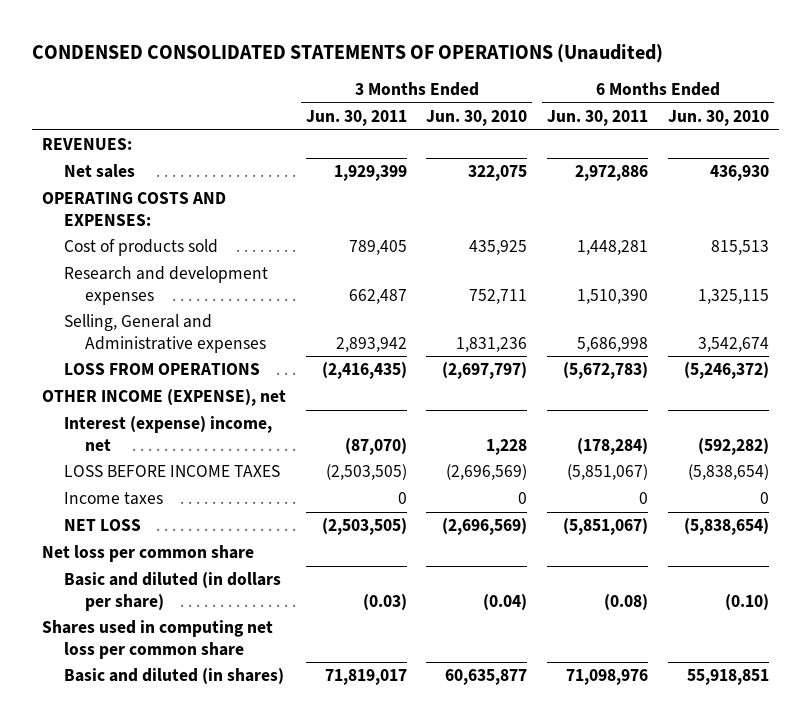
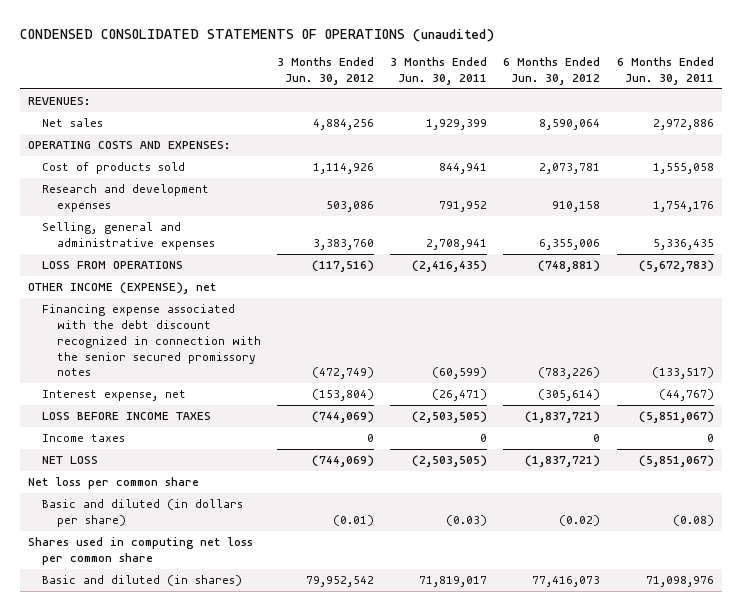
- CONDENSED CONSOLIDATED STATEMENTS OF OPERATIONS (Unaudited)
+ CONDENSED CONSOLIDATED STATEMENTS OF OPERATIONS (unaudited)
- | 3 Months Ended Jun. 30, 2011 | 3 Months Ended Jun. 30, 2010 | 6 Months Ended Jun. 30, 2011 | 6 Months Ended Jun. 30, 2010
+ | 3 Months Ended Jun. 30, 2012 | 3 Months Ended Jun. 30, 2011 | 6 Months Ended Jun. 30, 2012 | 6 Months Ended Jun. 30, 2011
- Cost of products sold | 789,405 | 435,925 | 1,448,281 | 815,513
- Research and development expenses | 662,487 | 752,711 | 1,510,390 | 1,325,115
- Selling, General and Administrative expenses | 2,893,942 | 1,831,236 | 5,686,998 | 3,542,674
+ Cost of products sold | 1,114,926 | 844,941 | 2,073,781 | 1,555,058
+ Research and development expenses | 503,086 | 791,952 | 910,158 | 1,754,176
+ Selling, general and administrative expenses | 3,383,760 | 2,708,941 | 6,355,006 | 5,336,435
- Interest (expense) income, net | (87,070) | 1,228 | (178,284) | (592,282)
+ Financing expense associated with the debt discount recognized in connection with the senior secured promissory notes | (472,749) | (60,599) | (783,226) | (133,517)
+ Interest expense, net | (153,804) | (26,471) | (305,614) | (44,767)

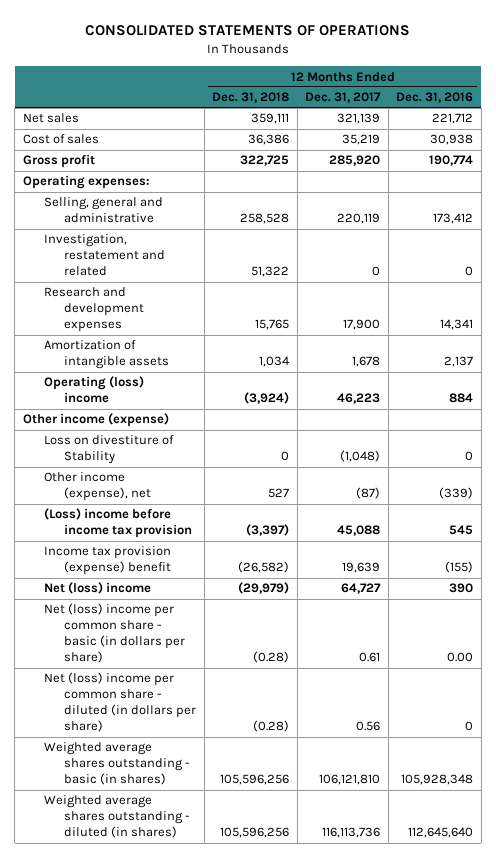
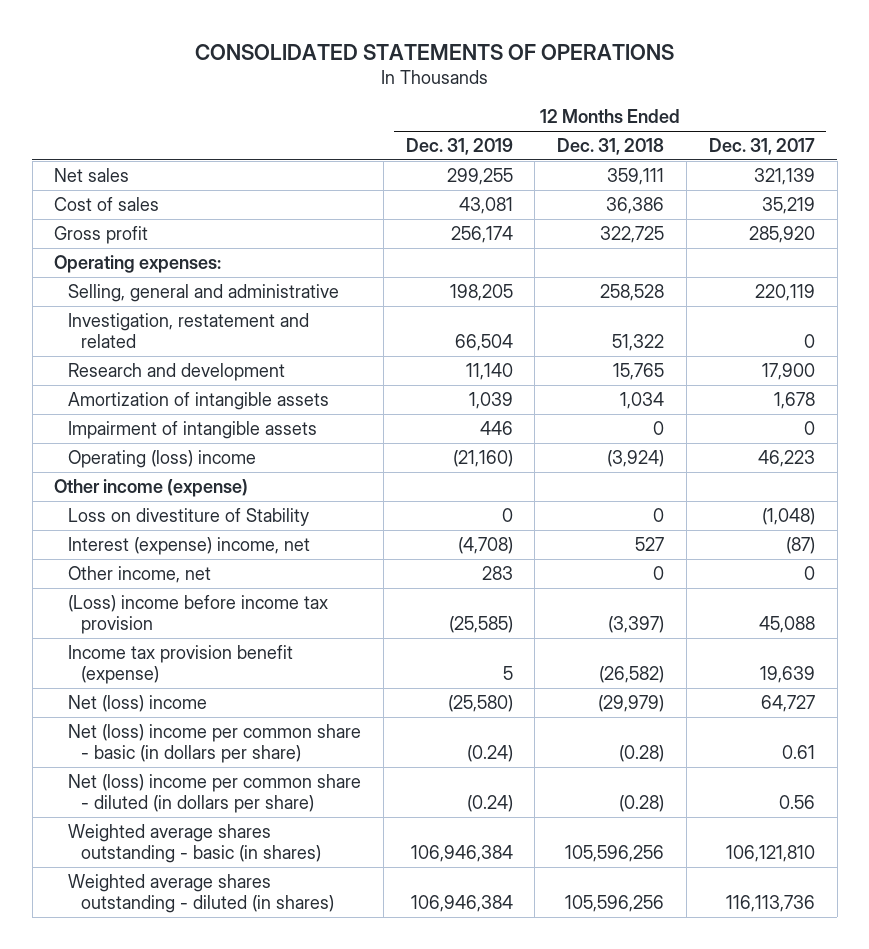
- | 12 Months Ended Dec. 31, 2018 | 12 Months Ended Dec. 31, 2017 | 12 Months Ended Dec. 31, 2016
+ | 12 Months Ended Dec. 31, 2019 | 12 Months Ended Dec. 31, 2018 | 12 Months Ended Dec. 31, 2017
- Research and development expenses | 15,765 | 17,900 | 14,341
+ Research and development | 11,140 | 15,765 | 17,900
+ Impairment of intangible assets | 446 | 0 | 0
- Other income (expense), net | 527 | (87) | (339)
+ Interest (expense) income, net | (4,708) | 527 | (87)
+ Other income, net | 283 | 0 | 0
- Income tax provision (expense) benefit | (26,582) | 19,639 | (155)
+ Income tax provision benefit (expense) | 5 | (26,582) | 19,639

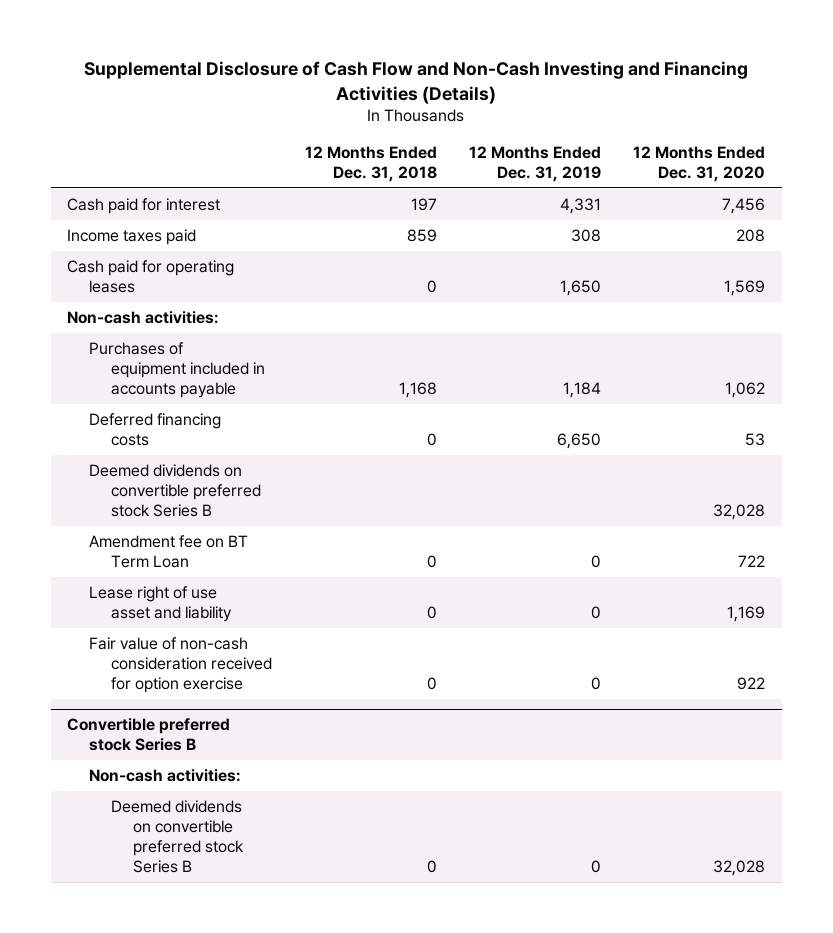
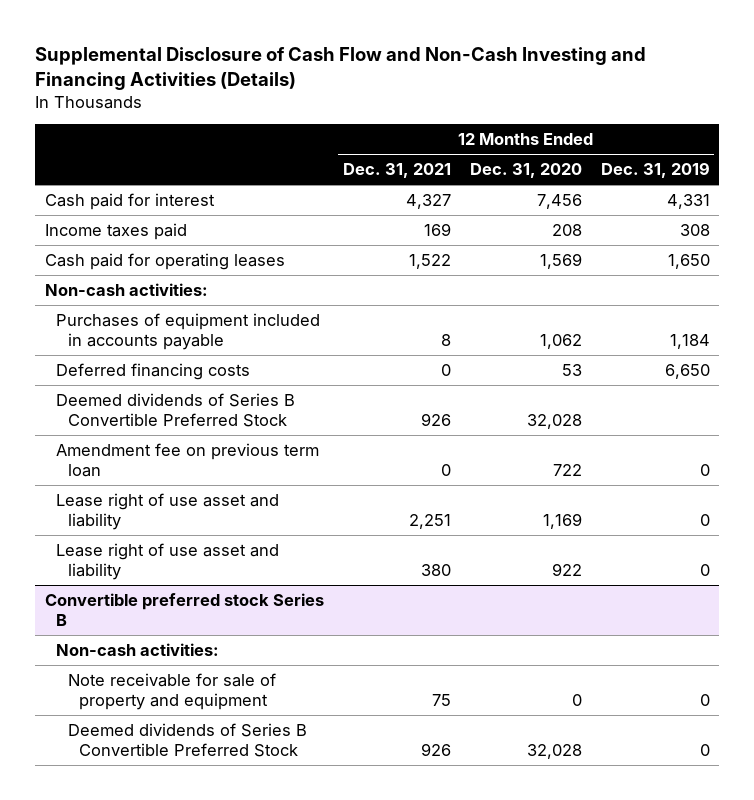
- | 12 Months Ended Dec. 31, 2018 | 12 Months Ended Dec. 31, 2019 | 12 Months Ended Dec. 31, 2020
+ | 12 Months Ended Dec. 31, 2021 | 12 Months Ended Dec. 31, 2020 | 12 Months Ended Dec. 31, 2019
- Deemed dividends on convertible preferred stock Series B | | | 32,028
- Amendment fee on BT Term Loan | 0 | 0 | 722
+ Deemed dividends of Series B Convertible Preferred Stock | 926 | 32,028 |
+ Amendment fee on previous term loan | 0 | 722 | 0
- Fair value of non-cash consideration received for option exercise | 0 | 0 | 922
+ Lease right of use asset and liability | 380 | 922 | 0
@ Convertible preferred stock Series B
- Deemed dividends on convertible preferred stock Series B | 0 | 0 | 32,028
+ Note receivable for sale of property and equipment | 75 | 0 | 0
+ Deemed dividends of Series B Convertible Preferred Stock | 926 | 32,028 | 0

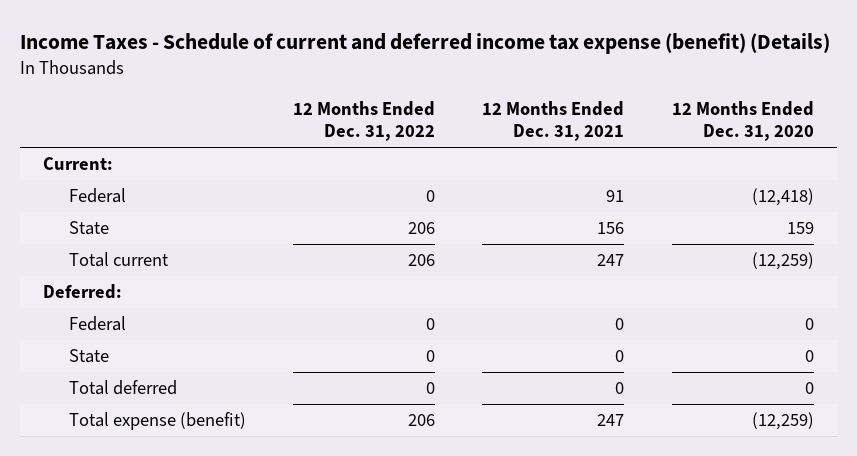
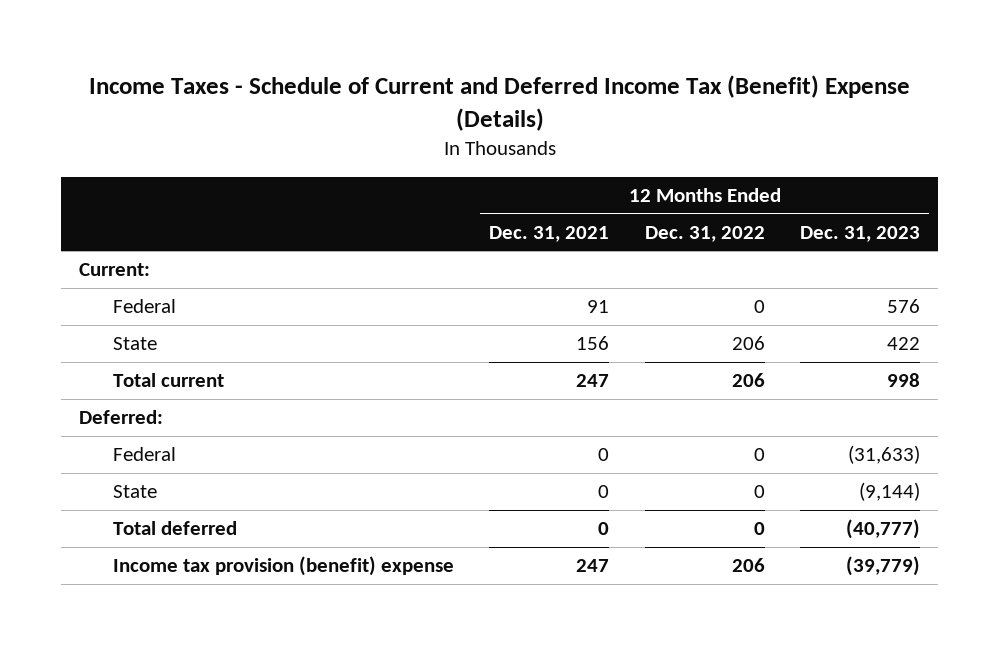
- Income Taxes - Schedule of current and deferred income tax expense (benefit) (Details)
+ Income Taxes - Schedule of Current and Deferred Income Tax (Benefit) Expense (Details)
- | 12 Months Ended Dec. 31, 2022 | 12 Months Ended Dec. 31, 2021 | 12 Months Ended Dec. 31, 2020
+ | 12 Months Ended Dec. 31, 2021 | 12 Months Ended Dec. 31, 2022 | 12 Months Ended Dec. 31, 2023
- Total expense (benefit) | 206 | 247 | (12,259)
+ Income tax provision (benefit) expense | 247 | 206 | (39,779)

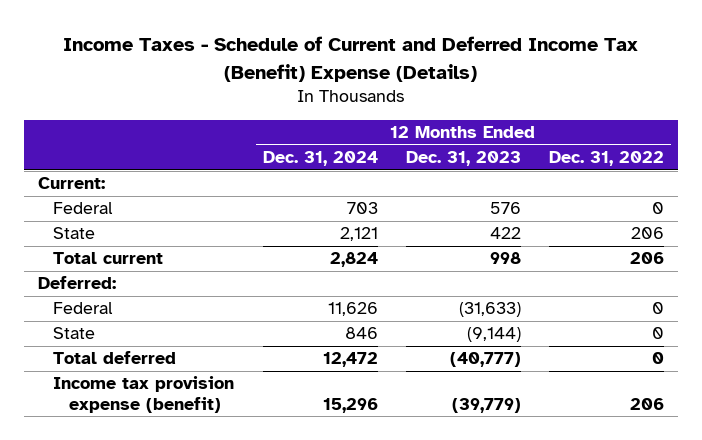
- | 12 Months Ended Dec. 31, 2021 | 12 Months Ended Dec. 31, 2022 | 12 Months Ended Dec. 31, 2023
+ | 12 Months Ended Dec. 31, 2024 | 12 Months Ended Dec. 31, 2023 | 12 Months Ended Dec. 31, 2022
- Income tax provision (benefit) expense | 247 | 206 | (39,779)
+ Income tax provision expense (benefit) | 15,296 | (39,779) | 206

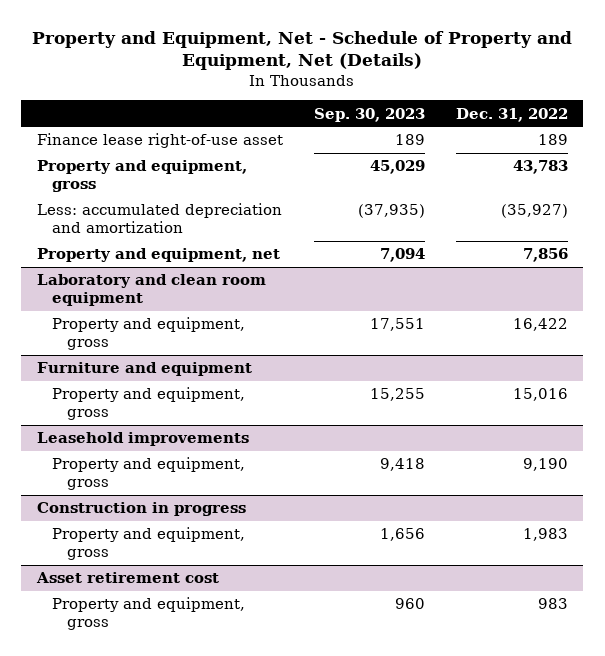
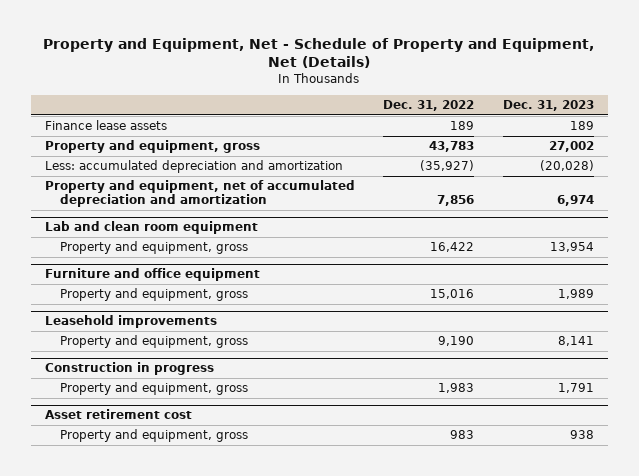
- | Sep. 30, 2023 | Dec. 31, 2022
+ | Dec. 31, 2022 | Dec. 31, 2023
- Finance lease right-of-use asset | 189 | 189
+ Finance lease assets | 189 | 189
- Property and equipment, net | 7,094 | 7,856
- Laboratory and clean room equipment
+ Property and equipment, net of accumulated depreciation and amortization | 7,856 | 6,974
+ Lab and clean room equipment
- Furniture and equipment
+ Furniture and office equipment

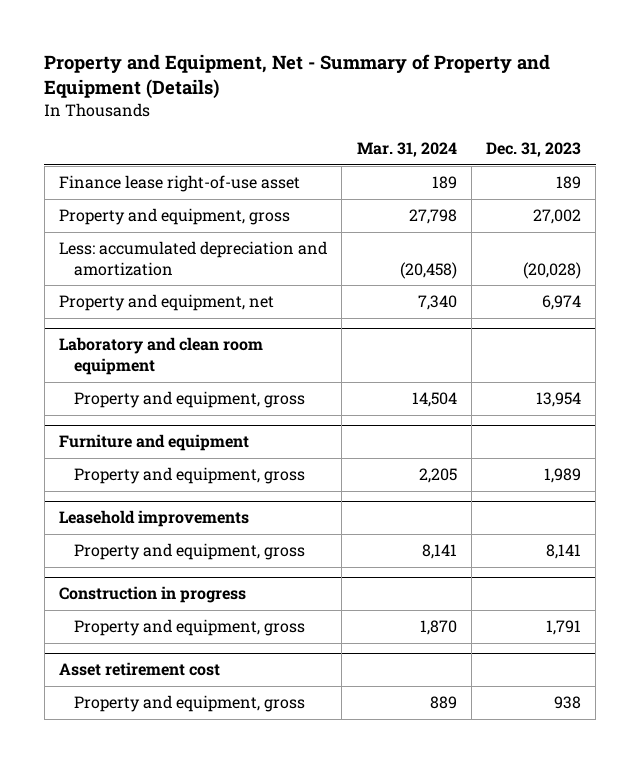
- Property and Equipment, Net - Schedule of Property and Equipment, Net (Details)
+ Property and Equipment, Net - Summary of Property and Equipment (Details)
- | Dec. 31, 2022 | Dec. 31, 2023
+ | Mar. 31, 2024 | Dec. 31, 2023
- Finance lease assets | 189 | 189
+ Finance lease right-of-use asset | 189 | 189
- Property and equipment, net of accumulated depreciation and amortization | 7,856 | 6,974
- Lab and clean room equipment
+ Property and equipment, net | 7,340 | 6,974
+ Laboratory and clean room equipment
- Furniture and office equipment
+ Furniture and equipment

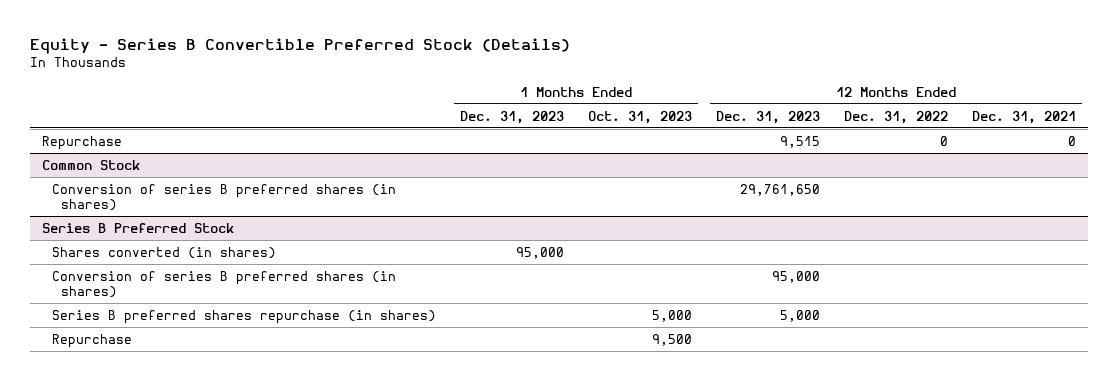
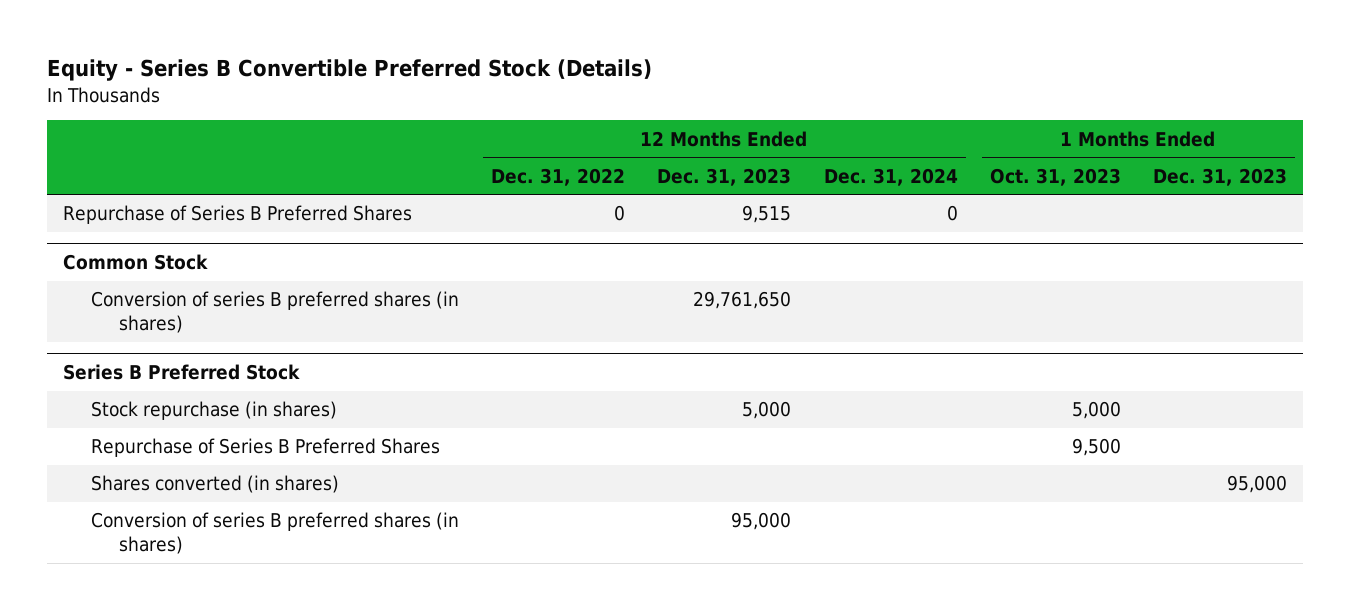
- | 1 Months Ended Dec. 31, 2023 | 1 Months Ended Oct. 31, 2023 | 12 Months Ended Dec. 31, 2023 | 12 Months Ended Dec. 31, 2022 | 12 Months Ended Dec. 31, 2021
+ | 12 Months Ended Dec. 31, 2022 | 12 Months Ended Dec. 31, 2023 | 12 Months Ended Dec. 31, 2024 | 1 Months Ended Oct. 31, 2023 | 1 Months Ended Dec. 31, 2023
- Repurchase | | | 9,515 | 0 | 0
+ Repurchase of Series B Preferred Shares | 0 | 9,515 | 0 | |
@ Series B Preferred Stock
+ Stock repurchase (in shares) | | 5,000 | | 5,000 |
+ Repurchase of Series B Preferred Shares | | | | 9,500 |
- Series B preferred shares repurchase (in shares) | | 5,000 | 5,000 | |
- Repurchase | | 9,500 | | |

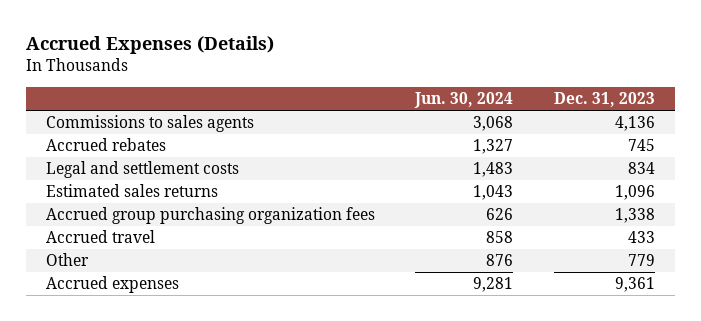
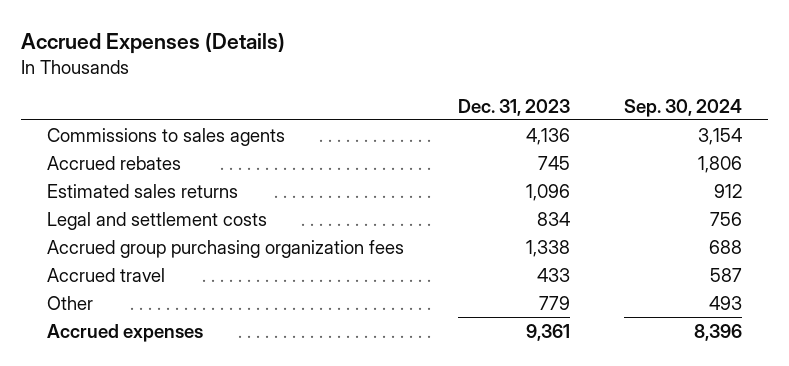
- | Jun. 30, 2024 | Dec. 31, 2023
+ | Dec. 31, 2023 | Sep. 30, 2024
moved down: Legal and settlement costs | 834 | 756

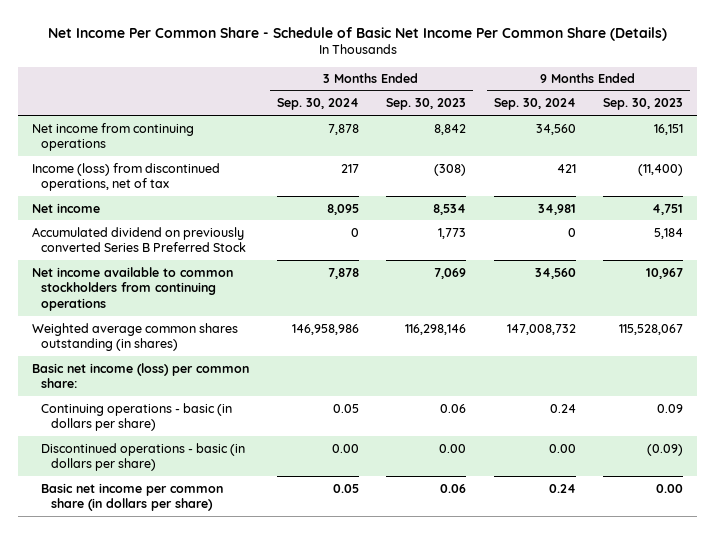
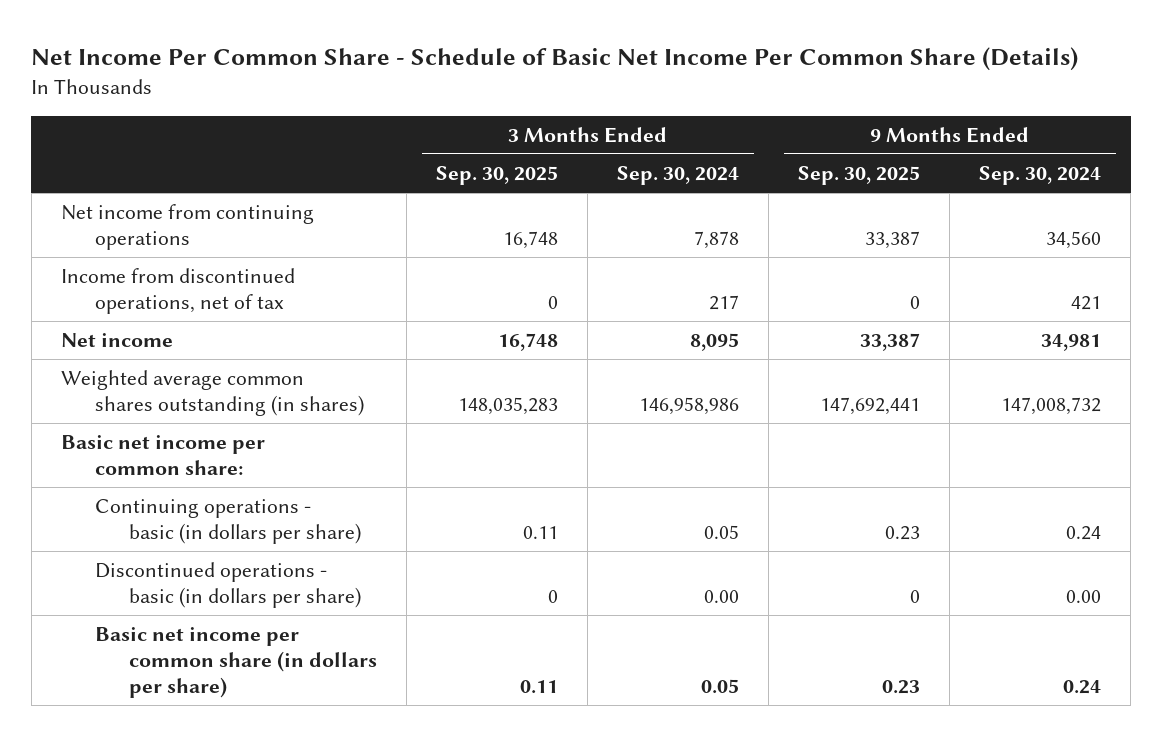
- | 3 Months Ended Sep. 30, 2024 | 3 Months Ended Sep. 30, 2023 | 9 Months Ended Sep. 30, 2024 | 9 Months Ended Sep. 30, 2023
+ | 3 Months Ended Sep. 30, 2025 | 3 Months Ended Sep. 30, 2024 | 9 Months Ended Sep. 30, 2025 | 9 Months Ended Sep. 30, 2024
- Income (loss) from discontinued operations, net of tax | 217 | (308) | 421 | (11,400)
+ Income from discontinued operations, net of tax | 0 | 217 | 0 | 421
- Accumulated dividend on previously converted Series B Preferred Stock | 0 | 1,773 | 0 | 5,184
- Net income available to common stockholders from continuing operations | 7,878 | 7,069 | 34,560 | 10,967
- Basic net income (loss) per common share:
+ Basic net income per common share:

